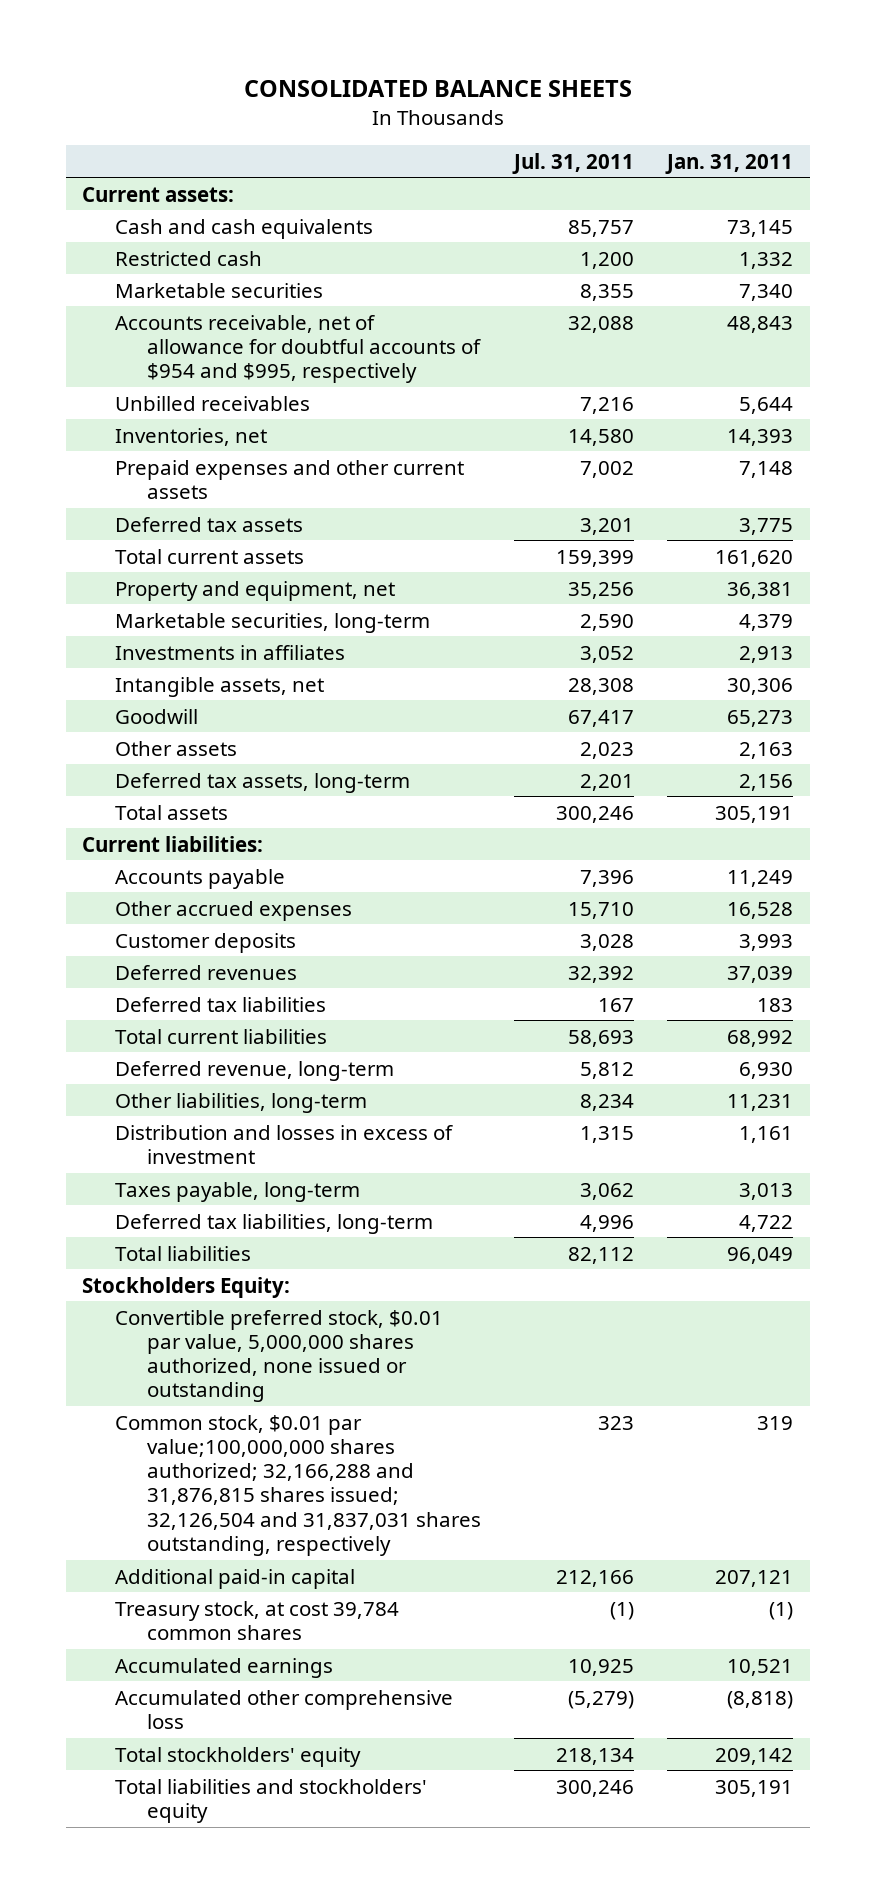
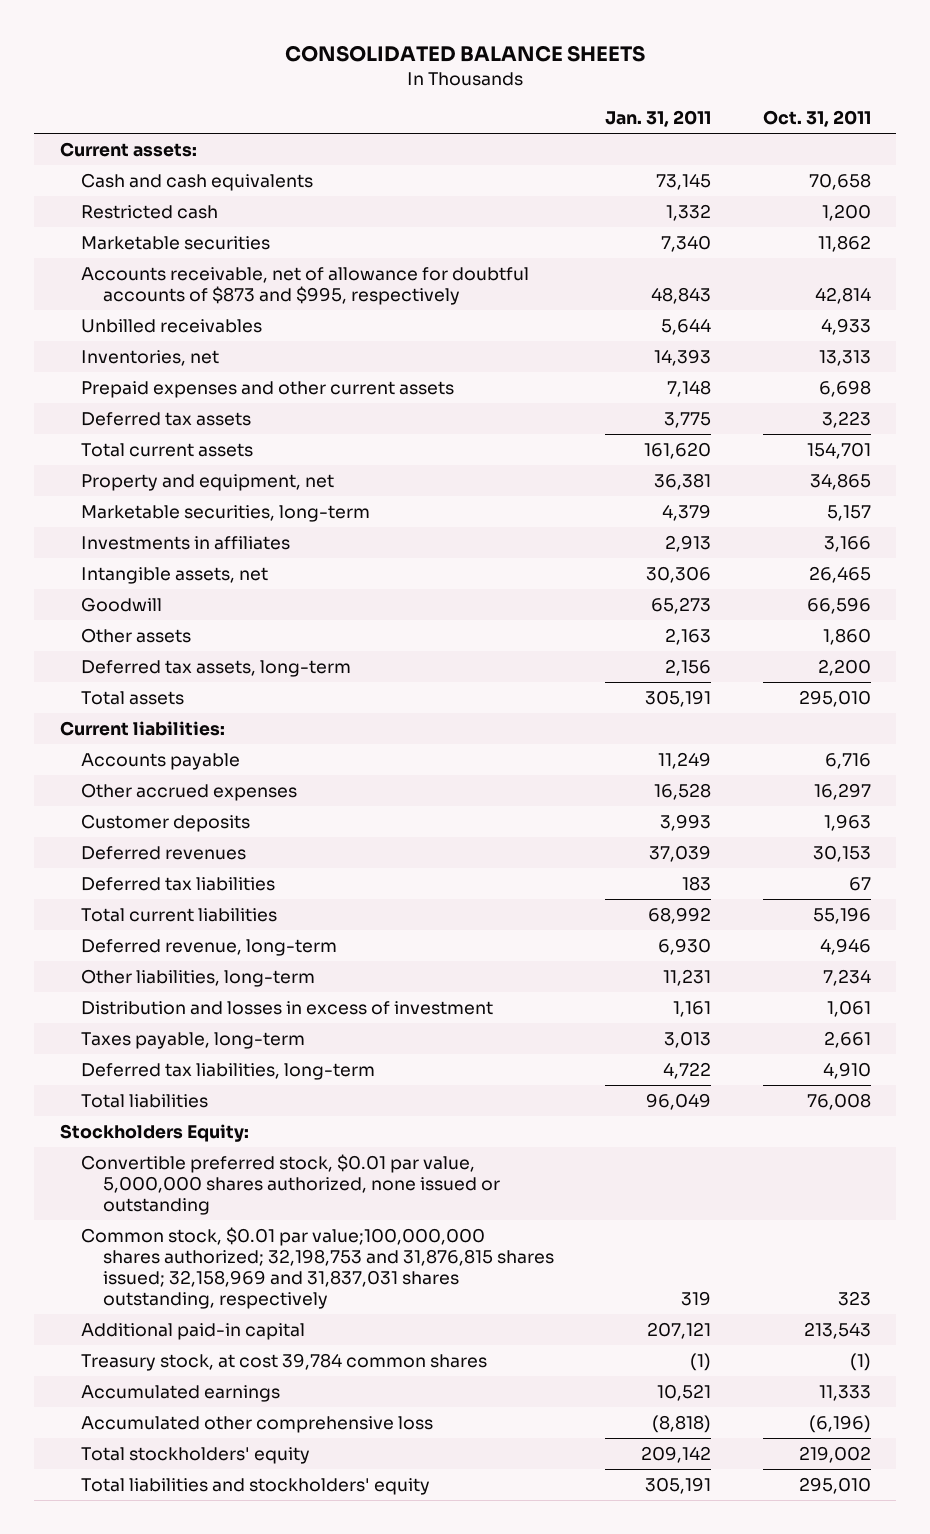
- | Jul. 31, 2011 | Jan. 31, 2011
+ | Jan. 31, 2011 | Oct. 31, 2011
- Accounts receivable, net of allowance for doubtful accounts of $954 and $995, respectively | 32,088 | 48,843
+ Accounts receivable, net of allowance for doubtful accounts of $873 and $995, respectively | 48,843 | 42,814
- Common stock, $0.01 par value;100,000,000 shares authorized; 32,166,288 and 31,876,815 shares issued; 32,126,504 and 31,837,031 shares outstanding, respectively | 323 | 319
+ Common stock, $0.01 par value;100,000,000 shares authorized; 32,198,753 and 31,876,815 shares issued; 32,158,969 and 31,837,031 shares outstanding, respectively | 319 | 323

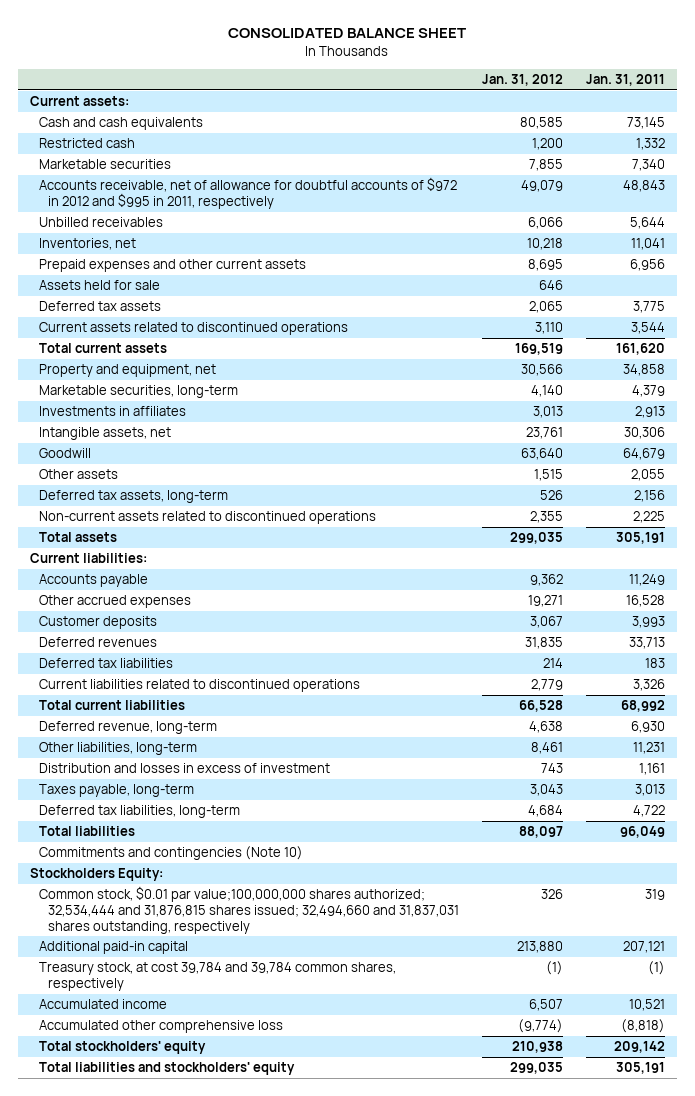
- CONSOLIDATED BALANCE SHEETS
+ CONSOLIDATED BALANCE SHEET
- | Jan. 31, 2011 | Oct. 31, 2011
+ | Jan. 31, 2012 | Jan. 31, 2011
- Accounts receivable, net of allowance for doubtful accounts of $873 and $995, respectively | 48,843 | 42,814
+ Accounts receivable, net of allowance for doubtful accounts of $972 in 2012 and $995 in 2011, respectively | 49,079 | 48,843
- Inventories, net | 14,393 | 13,313
- Prepaid expenses and other current assets | 7,148 | 6,698
+ Inventories, net | 10,218 | 11,041
+ Prepaid expenses and other current assets | 8,695 | 6,956
+ Assets held for sale | 646 |
+ Current assets related to discontinued operations | 3,110 | 3,544
- Property and equipment, net | 36,381 | 34,865
+ Property and equipment, net | 30,566 | 34,858
- Goodwill | 65,273 | 66,596
- Other assets | 2,163 | 1,860
+ Goodwill | 63,640 | 64,679
+ Other assets | 1,515 | 2,055
+ Non-current assets related to discontinued operations | 2,355 | 2,225
- Deferred revenues | 37,039 | 30,153
+ Deferred revenues | 31,835 | 33,713
+ Current liabilities related to discontinued operations | 2,779 | 3,326
+ Commitments and contingencies (Note 10)
- Convertible preferred stock, $0.01 par value, 5,000,000 shares authorized, none issued or outstanding
- Common stock, $0.01 par value;100,000,000 shares authorized; 32,198,753 and 31,876,815 shares issued; 32,158,969 and 31,837,031 shares outstanding, respectively | 319 | 323
+ Common stock, $0.01 par value;100,000,000 shares authorized; 32,534,444 and 31,876,815 shares issued; 32,494,660 and 31,837,031 shares outstanding, respectively | 326 | 319
- Treasury stock, at cost 39,784 common shares | (1) | (1)
- Accumulated earnings | 10,521 | 11,333
+ Treasury stock, at cost 39,784 and 39,784 common shares, respectively | (1) | (1)
+ Accumulated income | 6,507 | 10,521

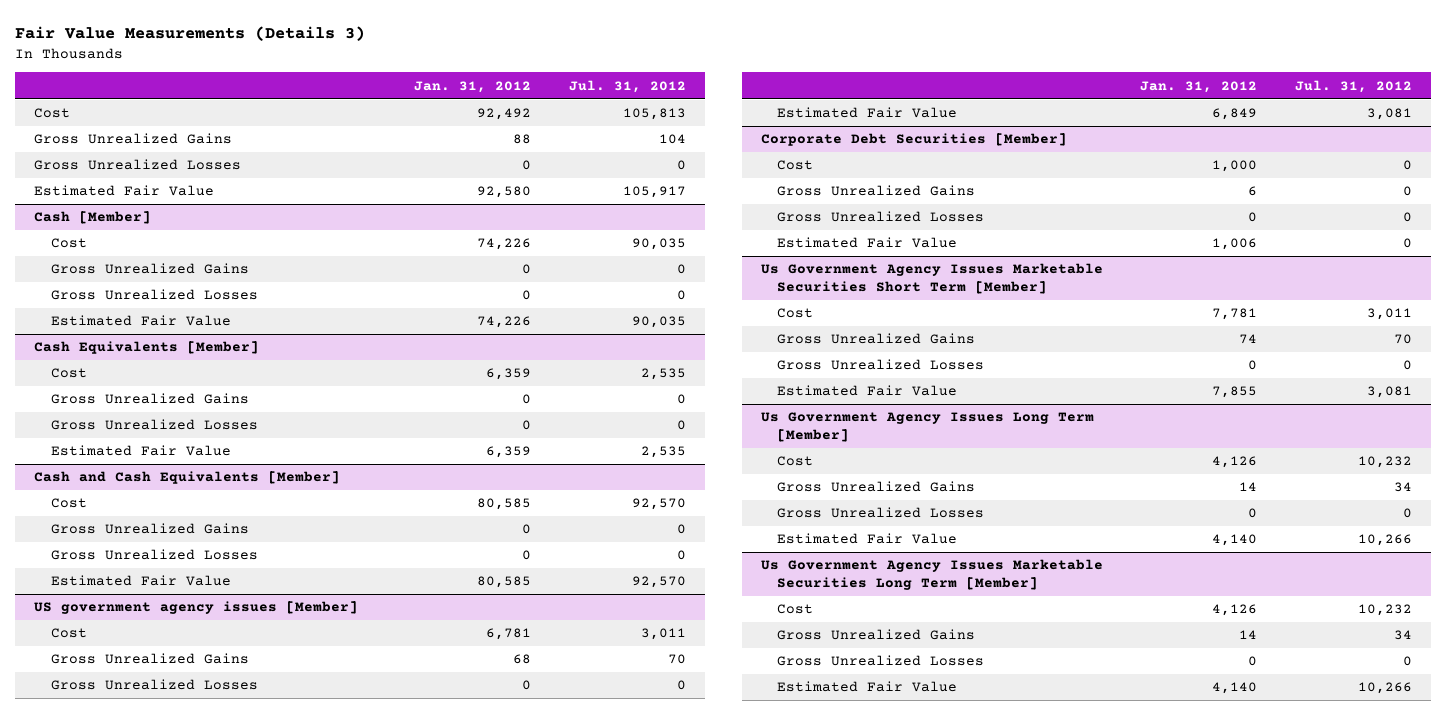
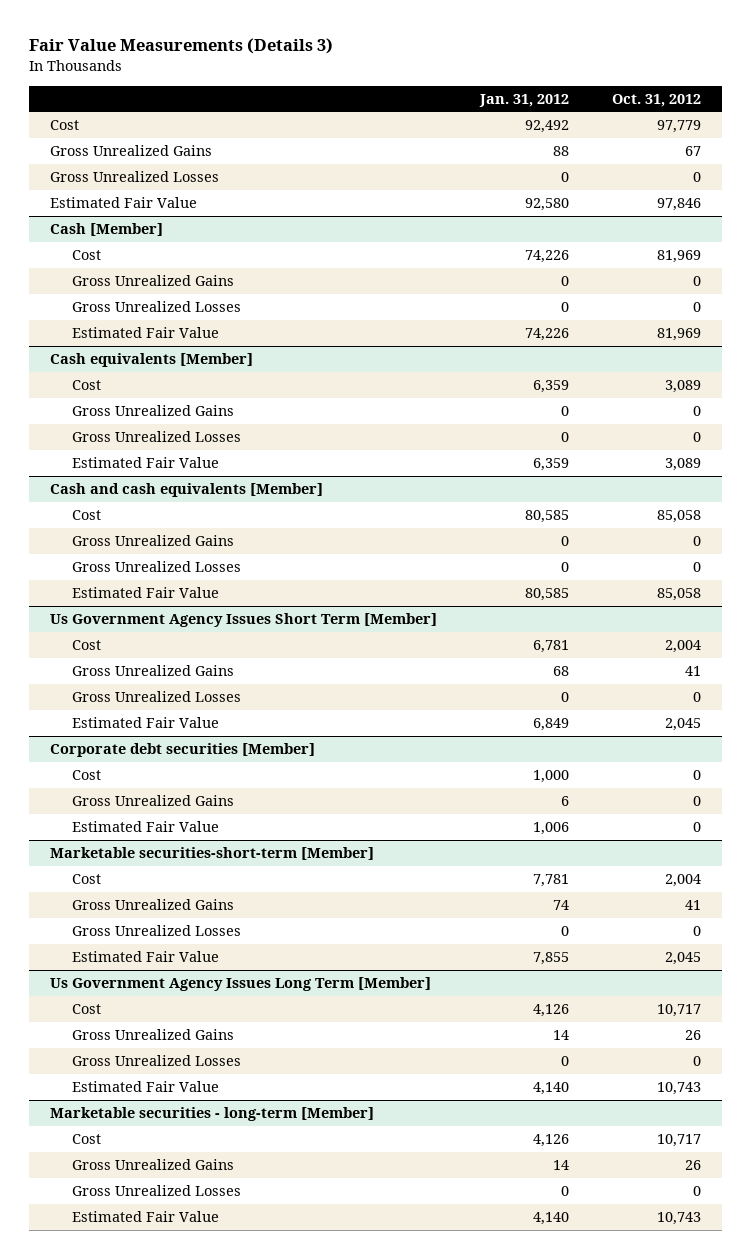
- | Jan. 31, 2012 | Jul. 31, 2012
+ | Jan. 31, 2012 | Oct. 31, 2012
- Cash Equivalents [Member]
+ Cash equivalents [Member]
- Cash and Cash Equivalents [Member]
+ Cash and cash equivalents [Member]
- US government agency issues [Member]
+ Us Government Agency Issues Short Term [Member]
- Corporate Debt Securities [Member]
+ Corporate debt securities [Member]
- Gross Unrealized Losses | 0 | 0
- Us Government Agency Issues Marketable Securities Short Term [Member]
+ Marketable securities-short-term [Member]
- Us Government Agency Issues Marketable Securities Long Term [Member]
+ Marketable securities - long-term [Member]

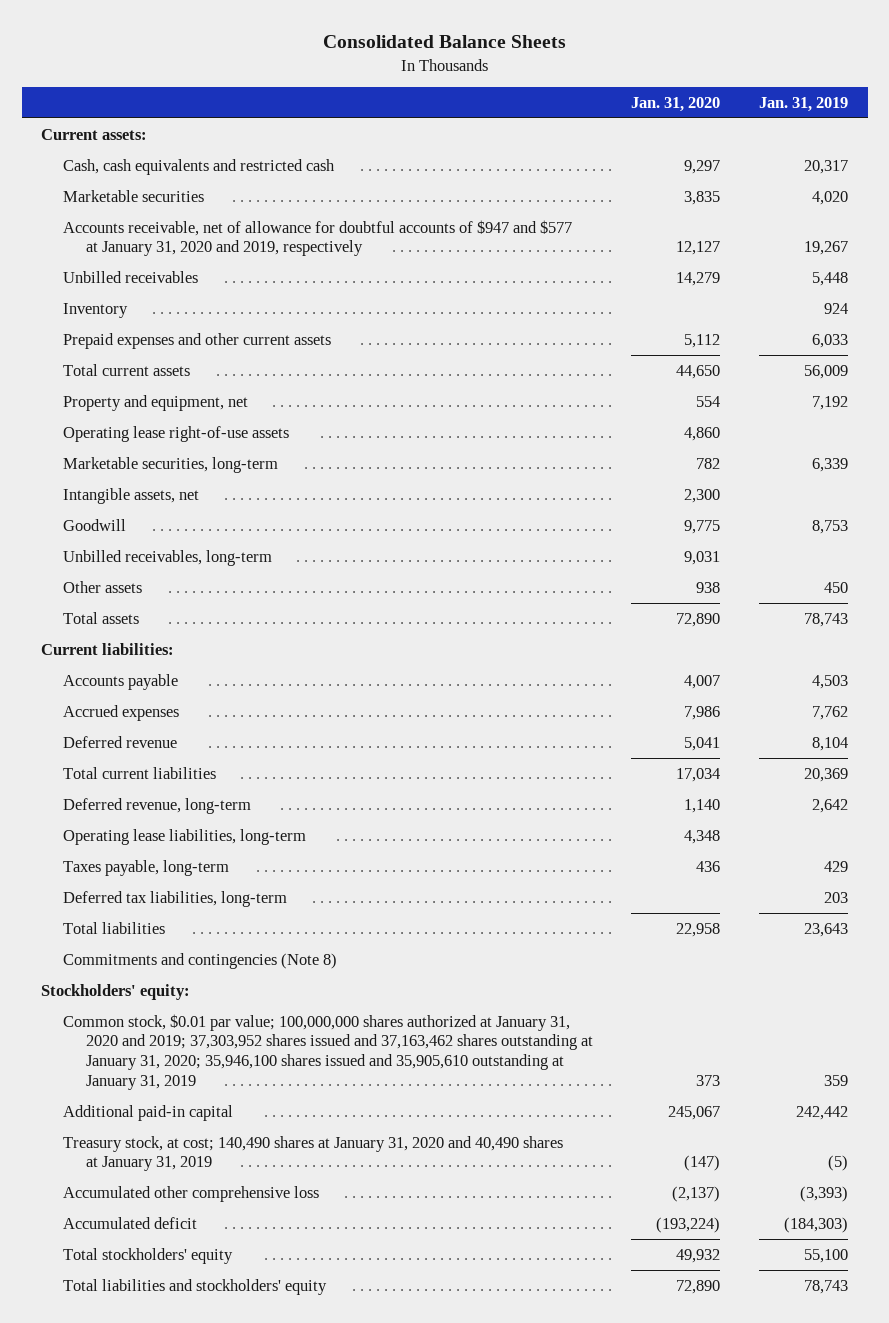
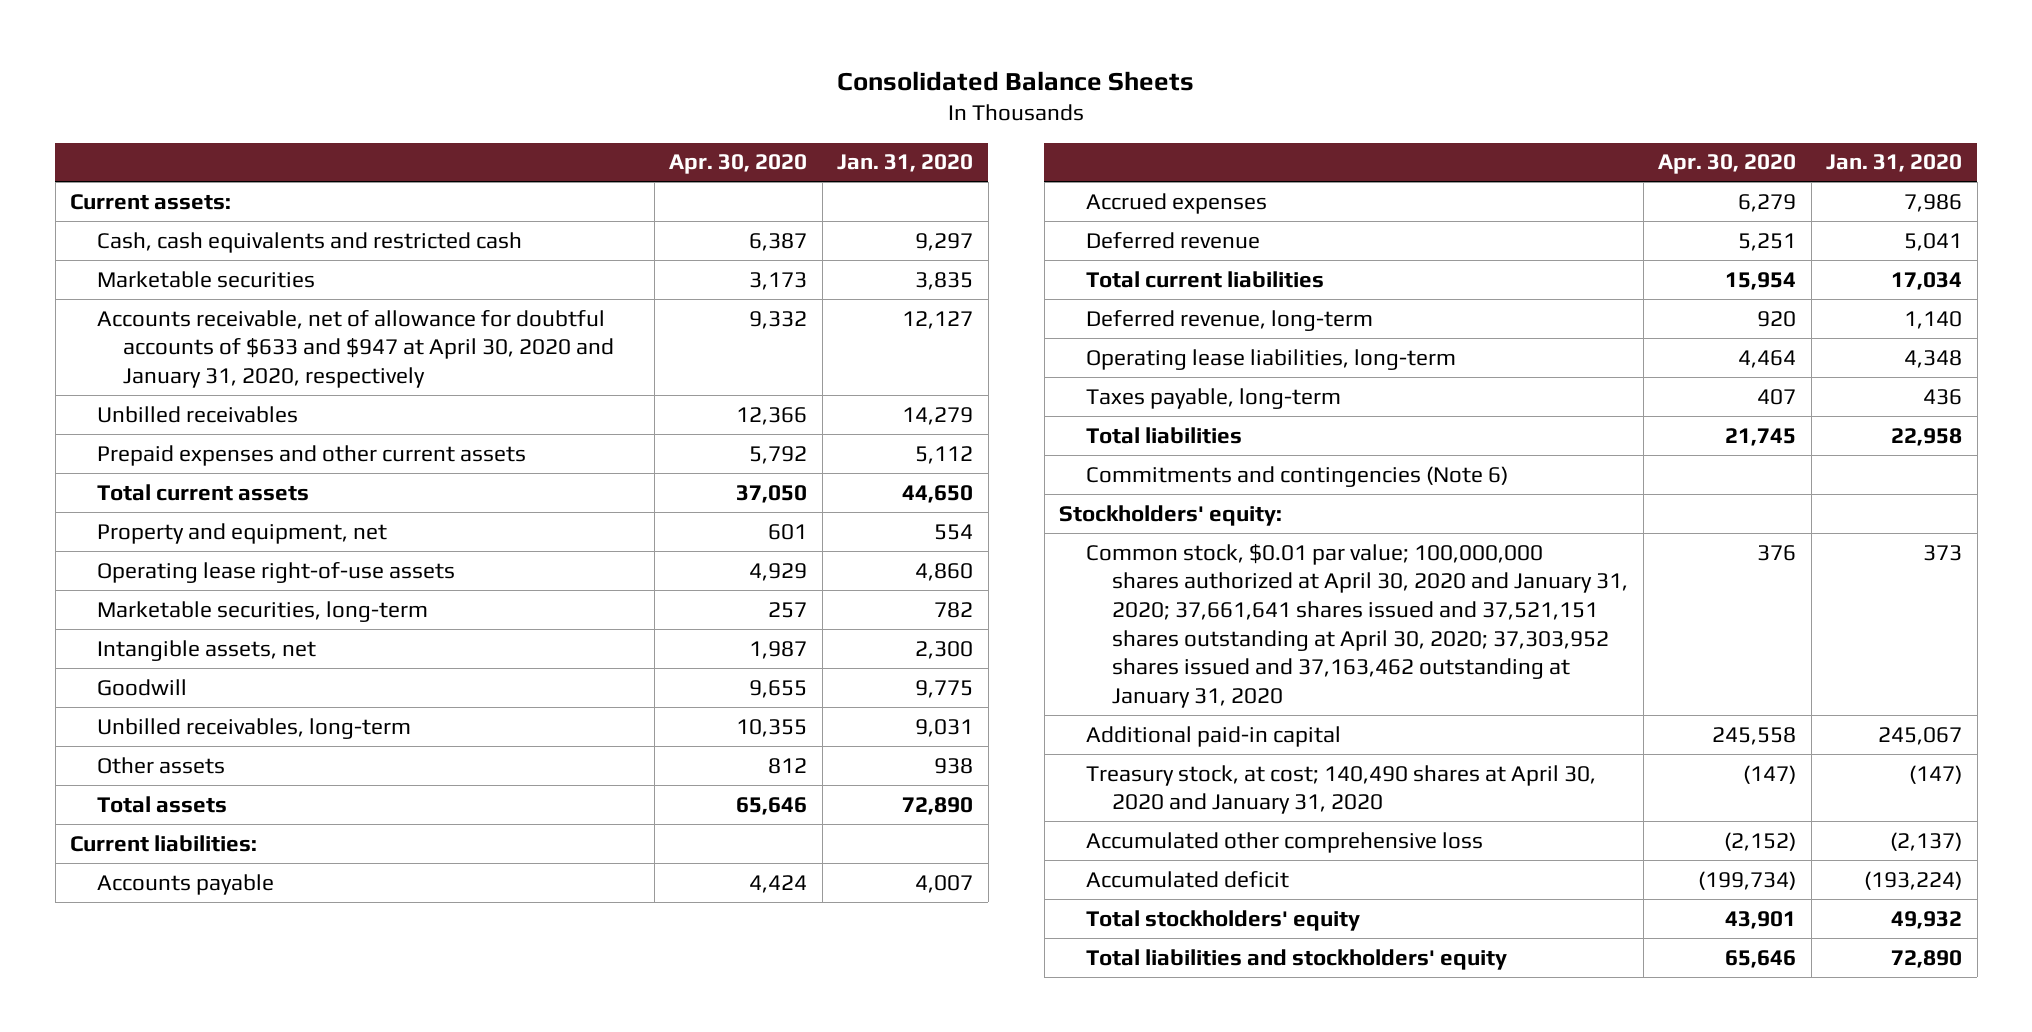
- | Jan. 31, 2020 | Jan. 31, 2019
+ | Apr. 30, 2020 | Jan. 31, 2020
- Accounts receivable, net of allowance for doubtful accounts of $947 and $577 at January 31, 2020 and 2019, respectively | 12,127 | 19,267
+ Accounts receivable, net of allowance for doubtful accounts of $633 and $947 at April 30, 2020 and January 31, 2020, respectively | 9,332 | 12,127
- Inventory | | 924
- Deferred tax liabilities, long-term | | 203
- Commitments and contingencies (Note 8)
+ Commitments and contingencies (Note 6)
- Common stock, $0.01 par value; 100,000,000 shares authorized at January 31, 2020 and 2019; 37,303,952 shares issued and 37,163,462 shares outstanding at January 31, 2020; 35,946,100 shares issued and 35,905,610 outstanding at January 31, 2019 | 373 | 359
+ Common stock, $0.01 par value; 100,000,000 shares authorized at April 30, 2020 and January 31, 2020; 37,661,641 shares issued and 37,521,151 shares outstanding at April 30, 2020; 37,303,952 shares issued and 37,163,462 outstanding at January 31, 2020 | 376 | 373
- Treasury stock, at cost; 140,490 shares at January 31, 2020 and 40,490 shares at January 31, 2019 | (147) | (5)
+ Treasury stock, at cost; 140,490 shares at April 30, 2020 and January 31, 2020 | (147) | (147)

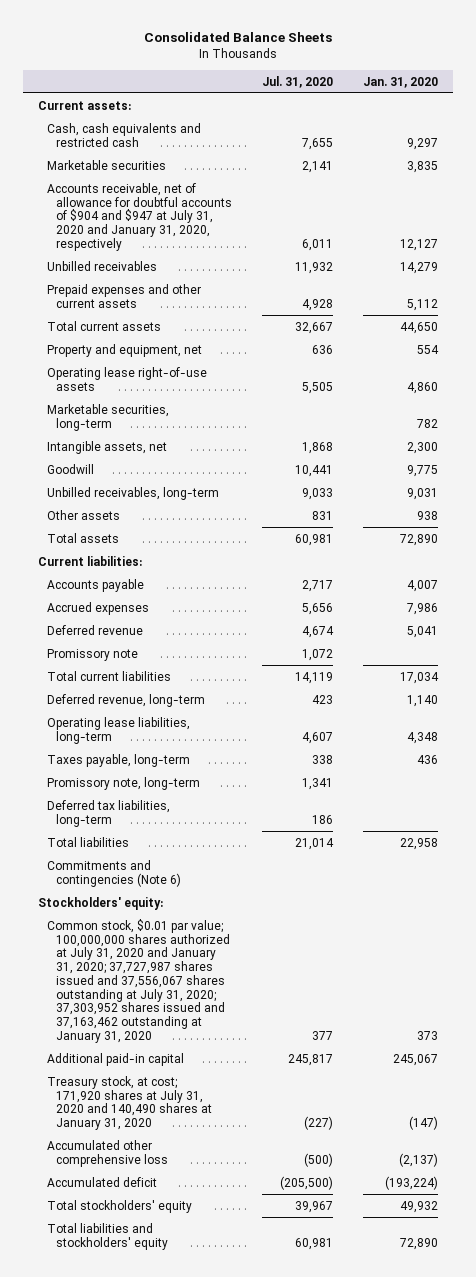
- | Apr. 30, 2020 | Jan. 31, 2020
+ | Jul. 31, 2020 | Jan. 31, 2020
- Accounts receivable, net of allowance for doubtful accounts of $633 and $947 at April 30, 2020 and January 31, 2020, respectively | 9,332 | 12,127
+ Accounts receivable, net of allowance for doubtful accounts of $904 and $947 at July 31, 2020 and January 31, 2020, respectively | 6,011 | 12,127
+ Promissory note | 1,072 |
+ Promissory note, long-term | 1,341 |
+ Deferred tax liabilities, long-term | 186 |
- Common stock, $0.01 par value; 100,000,000 shares authorized at April 30, 2020 and January 31, 2020; 37,661,641 shares issued and 37,521,151 shares outstanding at April 30, 2020; 37,303,952 shares issued and 37,163,462 outstanding at January 31, 2020 | 376 | 373
+ Common stock, $0.01 par value; 100,000,000 shares authorized at July 31, 2020 and January 31, 2020; 37,727,987 shares issued and 37,556,067 shares outstanding at July 31, 2020; 37,303,952 shares issued and 37,163,462 outstanding at January 31, 2020 | 377 | 373
- Treasury stock, at cost; 140,490 shares at April 30, 2020 and January 31, 2020 | (147) | (147)
+ Treasury stock, at cost; 171,920 shares at July 31, 2020 and 140,490 shares at January 31, 2020 | (227) | (147)

